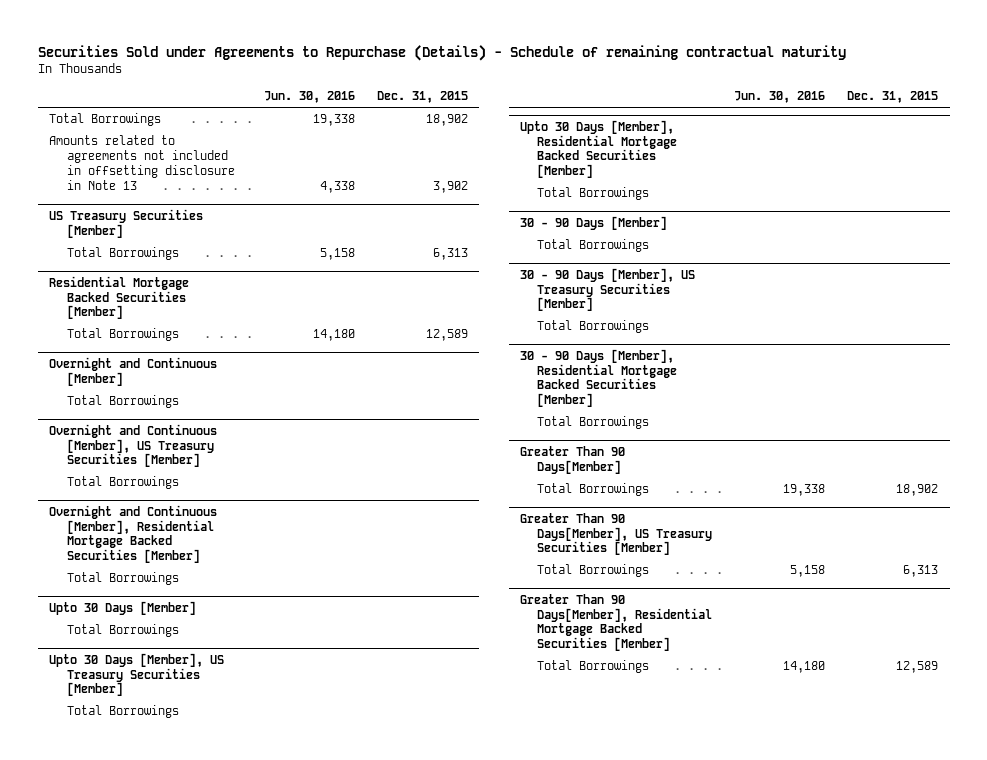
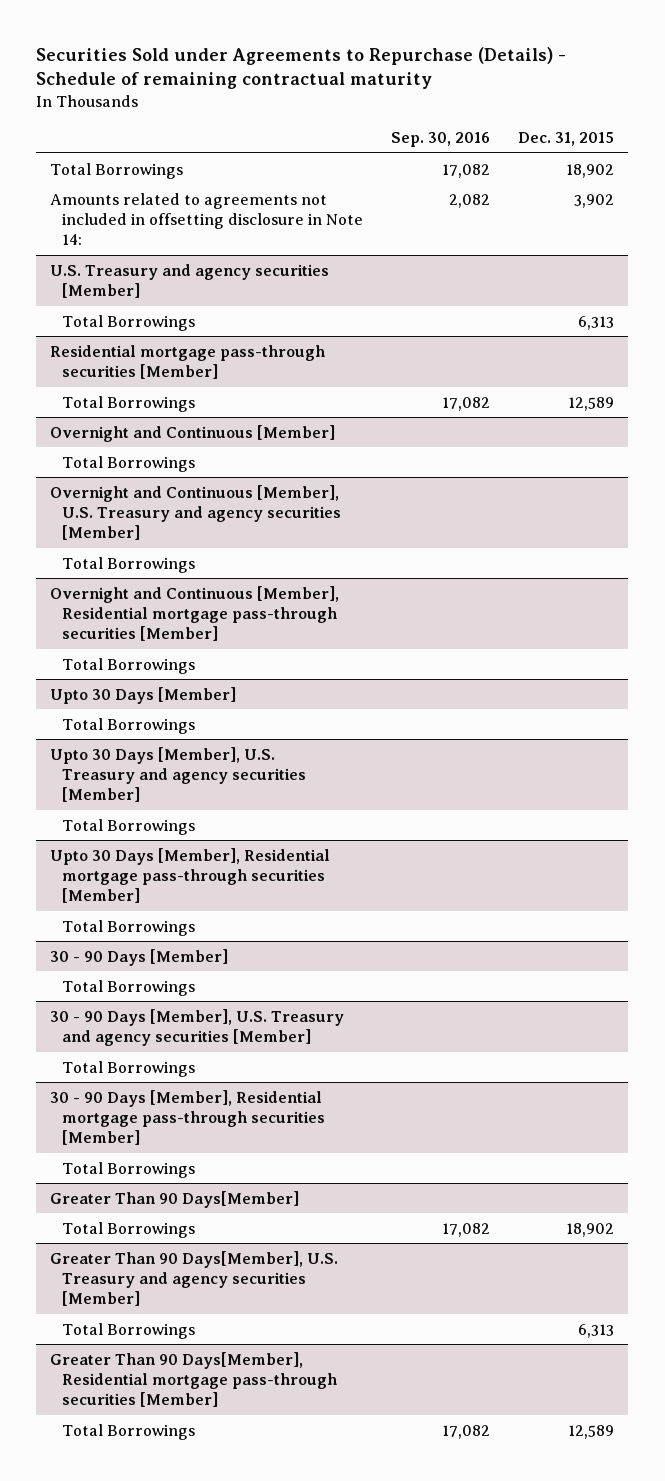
- | Jun. 30, 2016 | Dec. 31, 2015
+ | Sep. 30, 2016 | Dec. 31, 2015
- Amounts related to agreements not included in offsetting disclosure in Note 13 | 4,338 | 3,902
- US Treasury Securities [Member]
+ Amounts related to agreements not included in offsetting disclosure in Note 14: | 2,082 | 3,902
+ U.S. Treasury and agency securities [Member]
- Residential Mortgage Backed Securities [Member]
+ Residential mortgage pass-through securities [Member]
- Overnight and Continuous [Member], US Treasury Securities [Member]
+ Overnight and Continuous [Member], U.S. Treasury and agency securities [Member]
- Overnight and Continuous [Member], Residential Mortgage Backed Securities [Member]
+ Overnight and Continuous [Member], Residential mortgage pass-through securities [Member]
- Upto 30 Days [Member], US Treasury Securities [Member]
+ Upto 30 Days [Member], U.S. Treasury and agency securities [Member]
- Upto 30 Days [Member], Residential Mortgage Backed Securities [Member]
+ Upto 30 Days [Member], Residential mortgage pass-through securities [Member]
- 30 - 90 Days [Member], US Treasury Securities [Member]
+ 30 - 90 Days [Member], U.S. Treasury and agency securities [Member]
- 30 - 90 Days [Member], Residential Mortgage Backed Securities [Member]
+ 30 - 90 Days [Member], Residential mortgage pass-through securities [Member]
- Greater Than 90 Days[Member], US Treasury Securities [Member]
+ Greater Than 90 Days[Member], U.S. Treasury and agency securities [Member]
- Greater Than 90 Days[Member], Residential Mortgage Backed Securities [Member]
+ Greater Than 90 Days[Member], Residential mortgage pass-through securities [Member]

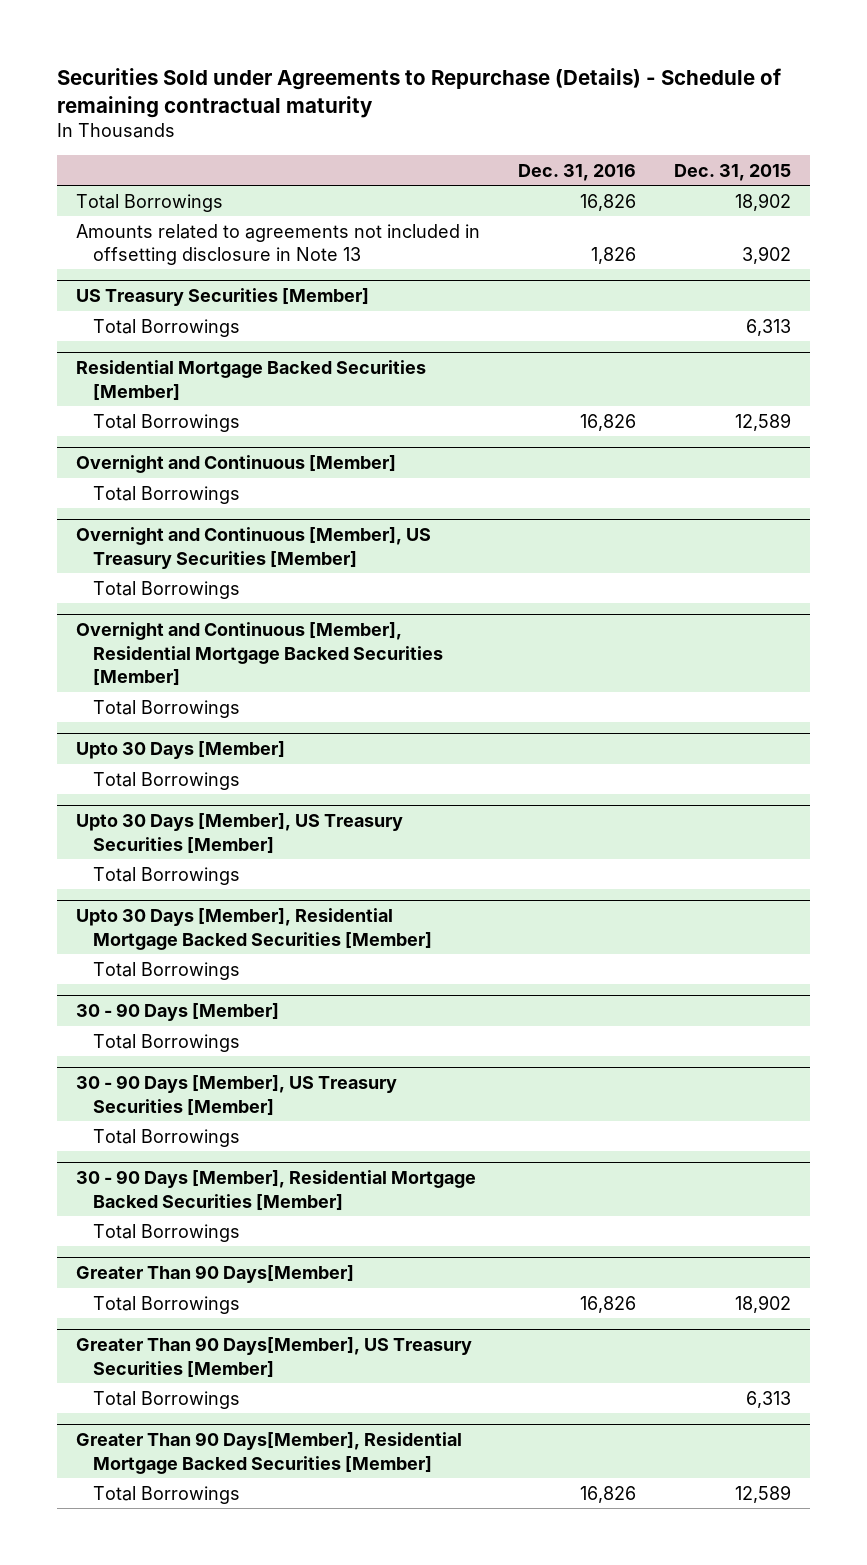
- | Sep. 30, 2016 | Dec. 31, 2015
+ | Dec. 31, 2016 | Dec. 31, 2015
- Amounts related to agreements not included in offsetting disclosure in Note 14: | 2,082 | 3,902
- U.S. Treasury and agency securities [Member]
+ Amounts related to agreements not included in offsetting disclosure in Note 13 | 1,826 | 3,902
+ US Treasury Securities [Member]
- Residential mortgage pass-through securities [Member]
+ Residential Mortgage Backed Securities [Member]
- Overnight and Continuous [Member], U.S. Treasury and agency securities [Member]
+ Overnight and Continuous [Member], US Treasury Securities [Member]
- Overnight and Continuous [Member], Residential mortgage pass-through securities [Member]
+ Overnight and Continuous [Member], Residential Mortgage Backed Securities [Member]
- Upto 30 Days [Member], U.S. Treasury and agency securities [Member]
+ Upto 30 Days [Member], US Treasury Securities [Member]
- Upto 30 Days [Member], Residential mortgage pass-through securities [Member]
+ Upto 30 Days [Member], Residential Mortgage Backed Securities [Member]
- 30 - 90 Days [Member], U.S. Treasury and agency securities [Member]
+ 30 - 90 Days [Member], US Treasury Securities [Member]
- 30 - 90 Days [Member], Residential mortgage pass-through securities [Member]
+ 30 - 90 Days [Member], Residential Mortgage Backed Securities [Member]
- Greater Than 90 Days[Member], U.S. Treasury and agency securities [Member]
+ Greater Than 90 Days[Member], US Treasury Securities [Member]
- Greater Than 90 Days[Member], Residential mortgage pass-through securities [Member]
+ Greater Than 90 Days[Member], Residential Mortgage Backed Securities [Member]

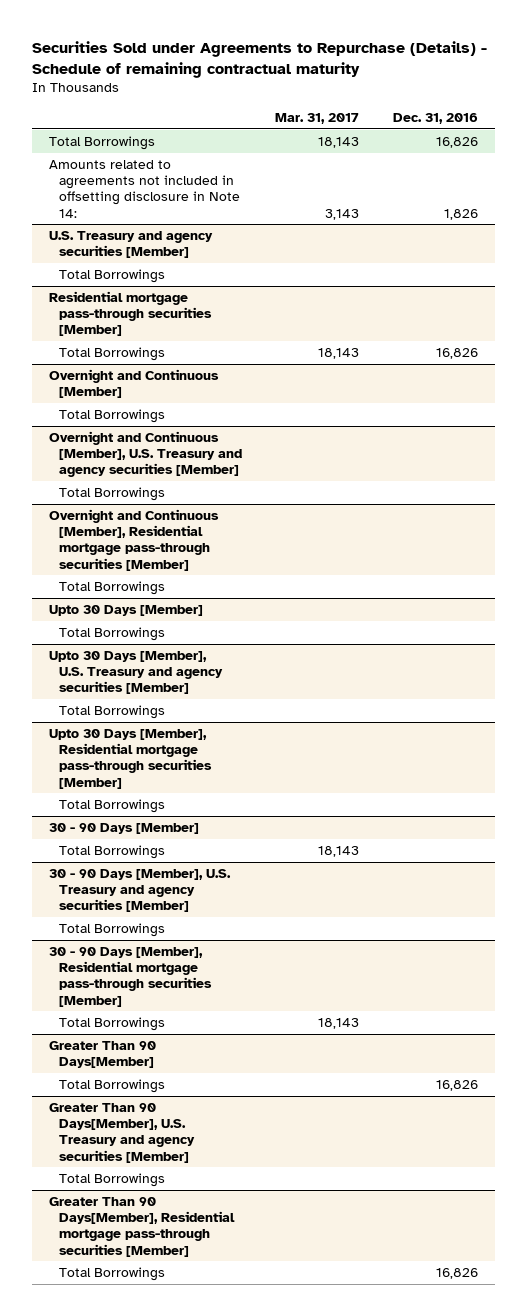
- | Dec. 31, 2016 | Dec. 31, 2015
+ | Mar. 31, 2017 | Dec. 31, 2016
- Amounts related to agreements not included in offsetting disclosure in Note 13 | 1,826 | 3,902
- US Treasury Securities [Member]
+ Amounts related to agreements not included in offsetting disclosure in Note 14: | 3,143 | 1,826
+ U.S. Treasury and agency securities [Member]
- Residential Mortgage Backed Securities [Member]
+ Residential mortgage pass-through securities [Member]
- Overnight and Continuous [Member], US Treasury Securities [Member]
+ Overnight and Continuous [Member], U.S. Treasury and agency securities [Member]
- Overnight and Continuous [Member], Residential Mortgage Backed Securities [Member]
+ Overnight and Continuous [Member], Residential mortgage pass-through securities [Member]
- Upto 30 Days [Member], US Treasury Securities [Member]
+ Upto 30 Days [Member], U.S. Treasury and agency securities [Member]
- Upto 30 Days [Member], Residential Mortgage Backed Securities [Member]
+ Upto 30 Days [Member], Residential mortgage pass-through securities [Member]
- 30 - 90 Days [Member], US Treasury Securities [Member]
+ 30 - 90 Days [Member], U.S. Treasury and agency securities [Member]
- 30 - 90 Days [Member], Residential Mortgage Backed Securities [Member]
+ 30 - 90 Days [Member], Residential mortgage pass-through securities [Member]
- Greater Than 90 Days[Member], US Treasury Securities [Member]
+ Greater Than 90 Days[Member], U.S. Treasury and agency securities [Member]
- Greater Than 90 Days[Member], Residential Mortgage Backed Securities [Member]
+ Greater Than 90 Days[Member], Residential mortgage pass-through securities [Member]

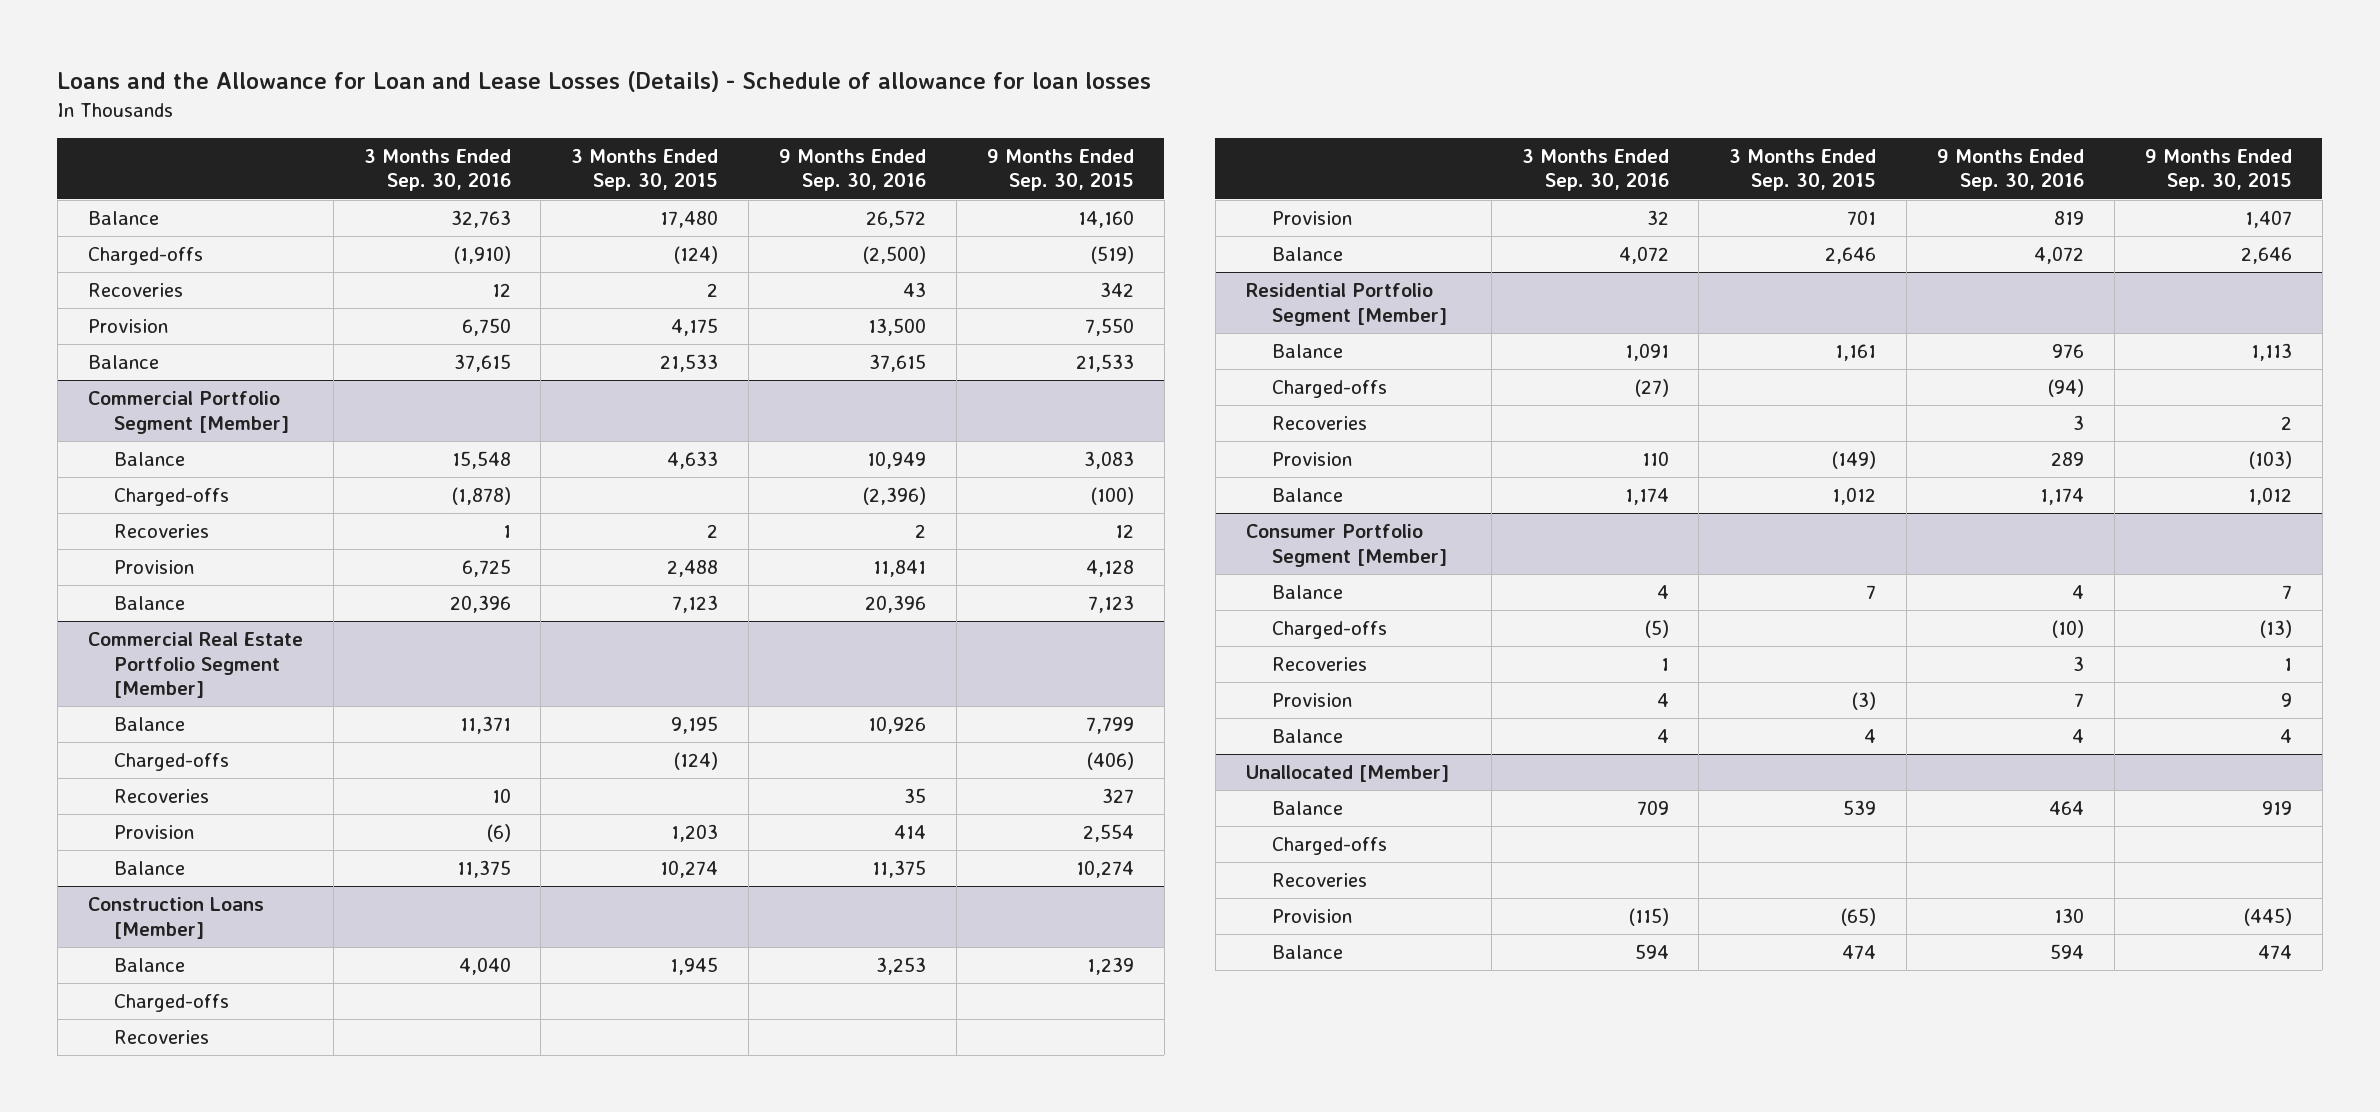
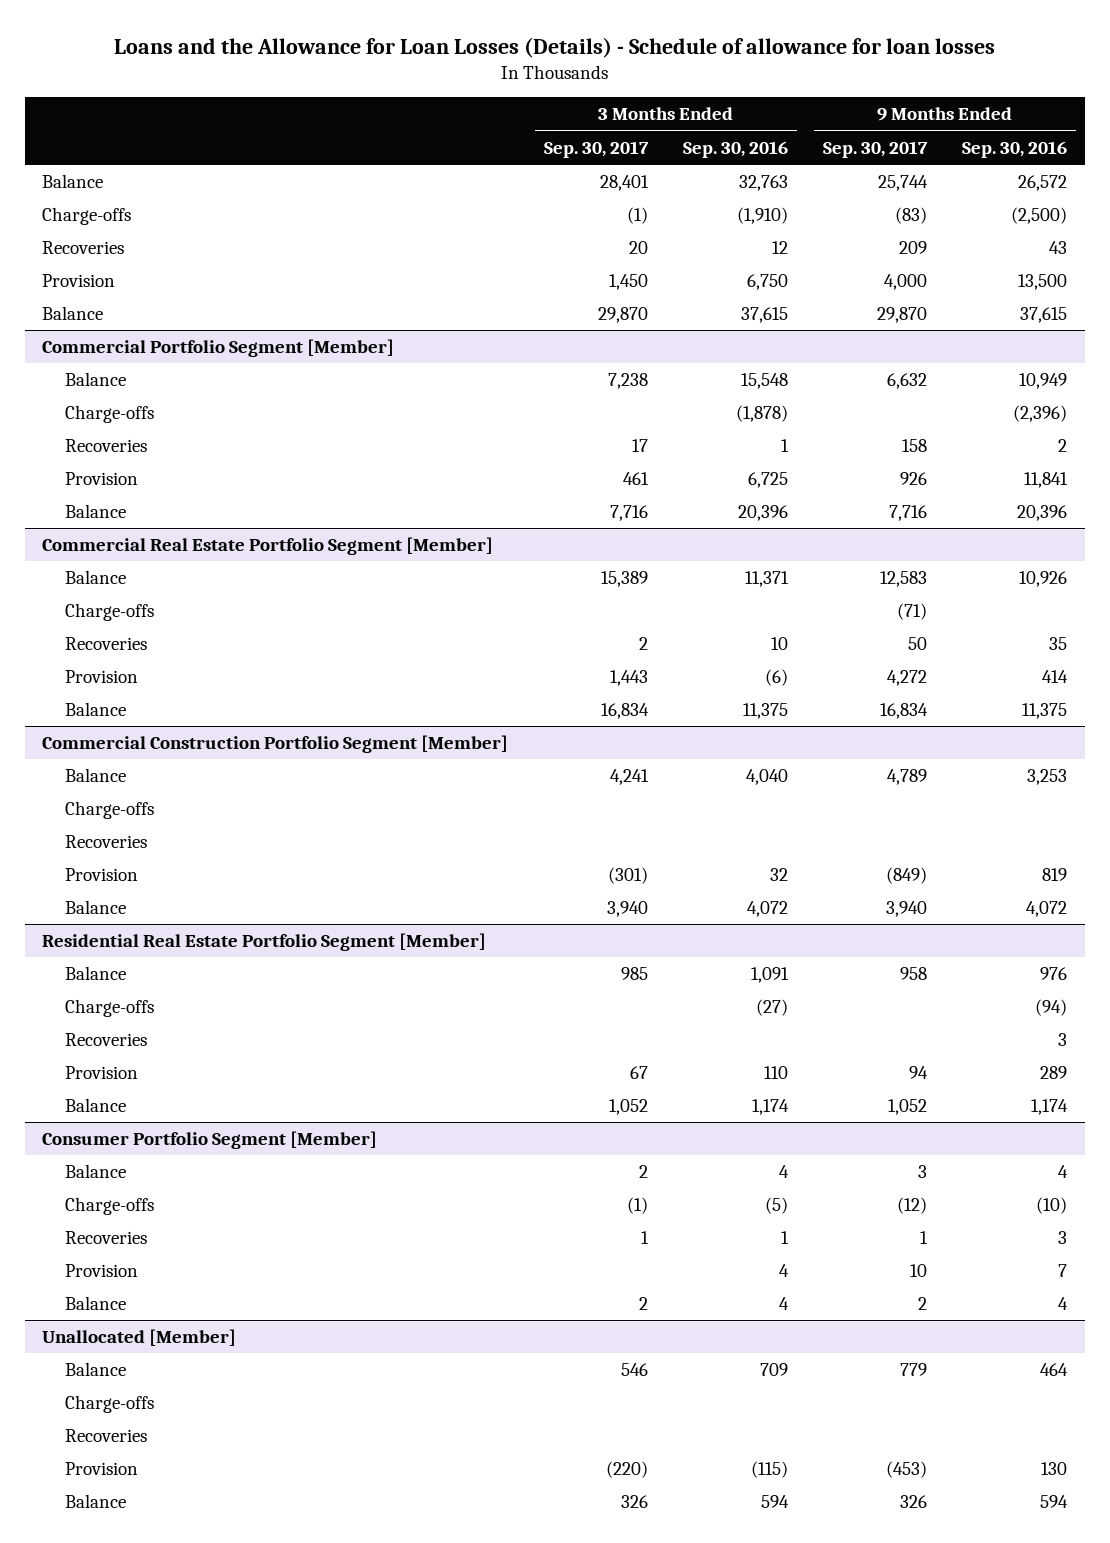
- Loans and the Allowance for Loan and Lease Losses (Details) - Schedule of allowance for loan losses
+ Loans and the Allowance for Loan Losses (Details) - Schedule of allowance for loan losses
- | 3 Months Ended Sep. 30, 2016 | 3 Months Ended Sep. 30, 2015 | 9 Months Ended Sep. 30, 2016 | 9 Months Ended Sep. 30, 2015
+ | 3 Months Ended Sep. 30, 2017 | 3 Months Ended Sep. 30, 2016 | 9 Months Ended Sep. 30, 2017 | 9 Months Ended Sep. 30, 2016
- Charged-offs | (1,910) | (124) | (2,500) | (519)
+ Charge-offs | (1) | (1,910) | (83) | (2,500)
@ Commercial Portfolio Segment [Member]
- Charged-offs | (1,878) | | (2,396) | (100)
+ Charge-offs | | (1,878) | | (2,396)
@ Commercial Real Estate Portfolio Segment [Member]
- Charged-offs | | (124) | | (406)
+ Charge-offs | | | (71) |
- Construction Loans [Member]
+ Commercial Construction Portfolio Segment [Member]
- Charged-offs
+ Charge-offs
- Residential Portfolio Segment [Member]
+ Residential Real Estate Portfolio Segment [Member]
- Charged-offs | (27) | | (94) |
+ Charge-offs | | (27) | | (94)
@ Consumer Portfolio Segment [Member]
- Charged-offs | (5) | | (10) | (13)
+ Charge-offs | (1) | (5) | (12) | (10)
@ Unallocated [Member]
- Charged-offs
+ Charge-offs

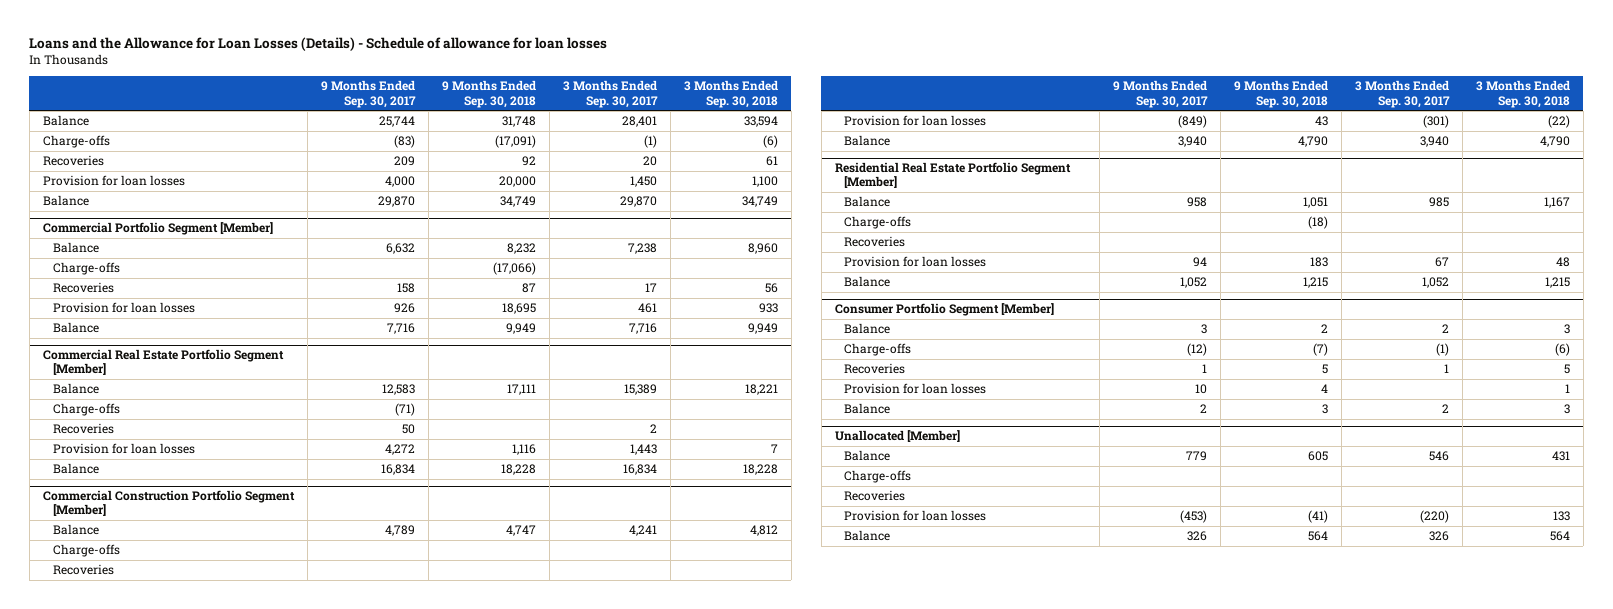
- | 3 Months Ended Sep. 30, 2017 | 3 Months Ended Sep. 30, 2016 | 9 Months Ended Sep. 30, 2017 | 9 Months Ended Sep. 30, 2016
+ | 9 Months Ended Sep. 30, 2017 | 9 Months Ended Sep. 30, 2018 | 3 Months Ended Sep. 30, 2017 | 3 Months Ended Sep. 30, 2018
- Provision | 1,450 | 6,750 | 4,000 | 13,500
+ Provision for loan losses | 4,000 | 20,000 | 1,450 | 1,100
@ Commercial Portfolio Segment [Member]
- Provision | 461 | 6,725 | 926 | 11,841
+ Provision for loan losses | 926 | 18,695 | 461 | 933
@ Commercial Real Estate Portfolio Segment [Member]
- Provision | 1,443 | (6) | 4,272 | 414
+ Provision for loan losses | 4,272 | 1,116 | 1,443 | 7
@ Commercial Construction Portfolio Segment [Member]
- Provision | (301) | 32 | (849) | 819
+ Provision for loan losses | (849) | 43 | (301) | (22)
@ Residential Real Estate Portfolio Segment [Member]
- Provision | 67 | 110 | 94 | 289
+ Provision for loan losses | 94 | 183 | 67 | 48
@ Consumer Portfolio Segment [Member]
- Provision | | 4 | 10 | 7
+ Provision for loan losses | 10 | 4 | | 1
@ Unallocated [Member]
- Provision | (220) | (115) | (453) | 130
+ Provision for loan losses | (453) | (41) | (220) | 133

